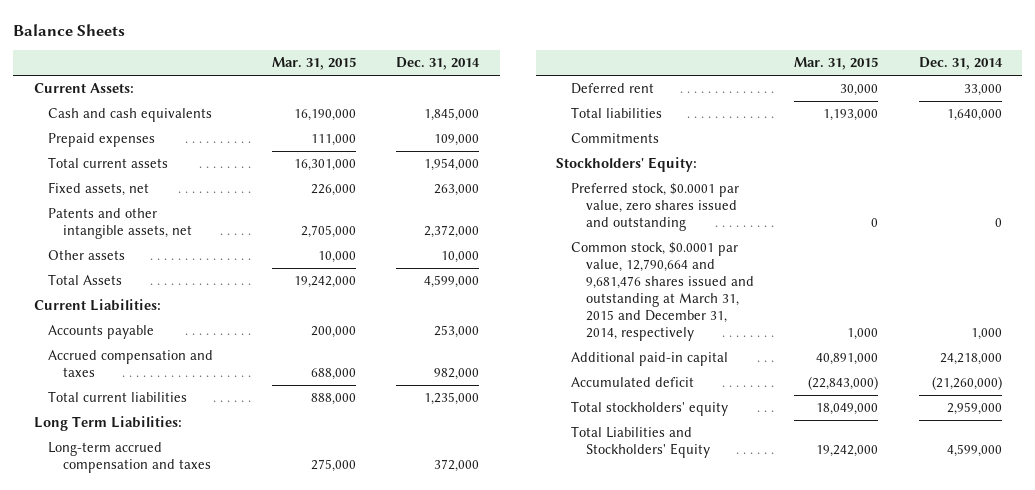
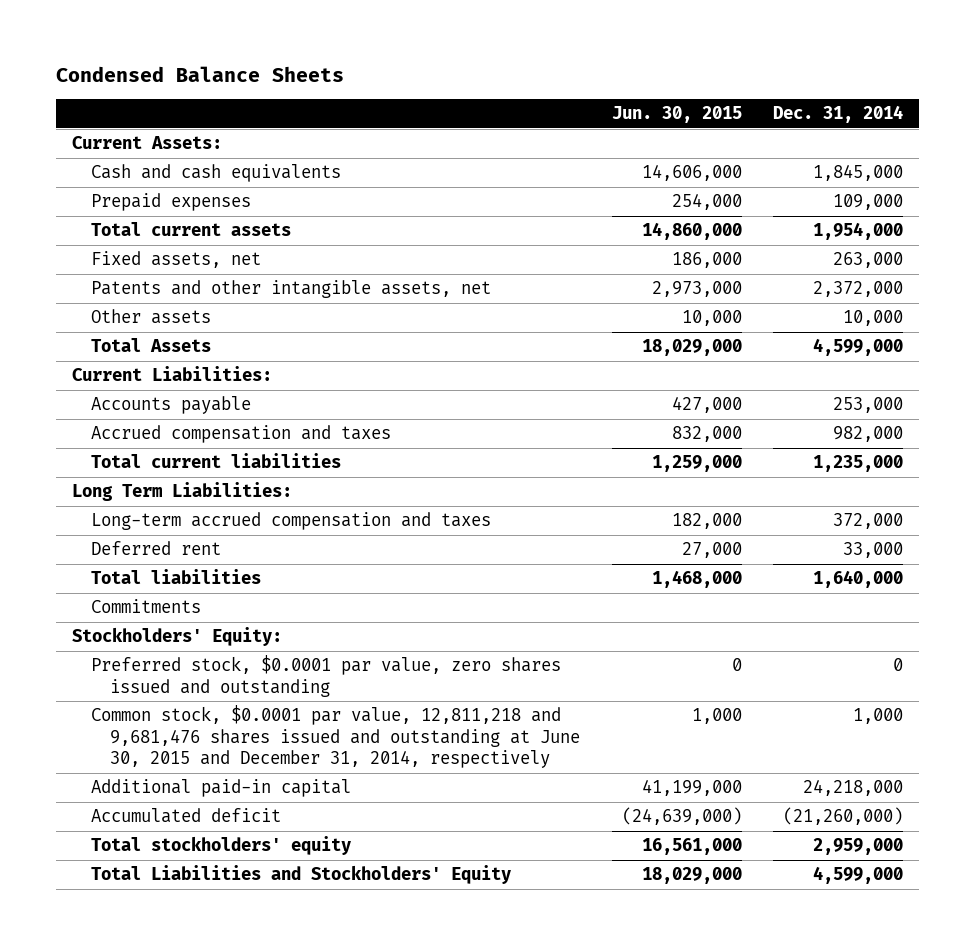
- Balance Sheets
+ Condensed Balance Sheets
- | Mar. 31, 2015 | Dec. 31, 2014
+ | Jun. 30, 2015 | Dec. 31, 2014
- Common stock, $0.0001 par value, 12,790,664 and 9,681,476 shares issued and outstanding at March 31, 2015 and December 31, 2014, respectively | 1,000 | 1,000
+ Common stock, $0.0001 par value, 12,811,218 and 9,681,476 shares issued and outstanding at June 30, 2015 and December 31, 2014, respectively | 1,000 | 1,000

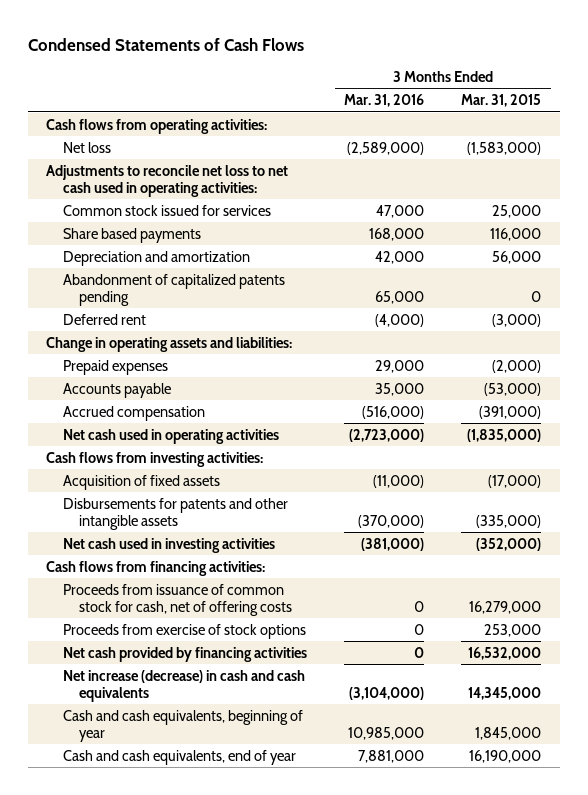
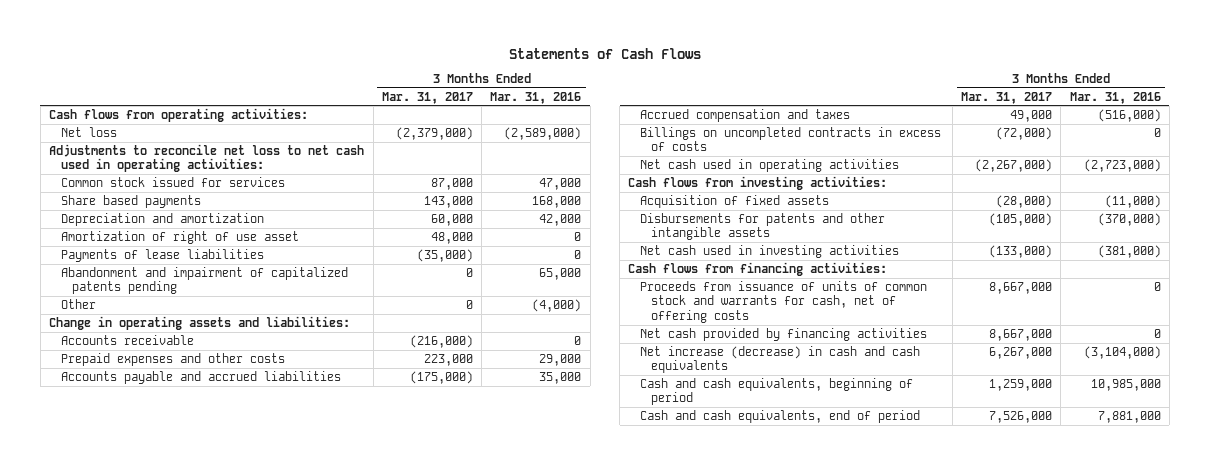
- Condensed Statements of Cash Flows
+ Statements of Cash Flows
- | 3 Months Ended Mar. 31, 2016 | 3 Months Ended Mar. 31, 2015
+ | 3 Months Ended Mar. 31, 2017 | 3 Months Ended Mar. 31, 2016
- Abandonment of capitalized patents pending | 65,000 | 0
- Deferred rent | (4,000) | (3,000)
+ Amortization of right of use asset | 48,000 | 0
+ Payments of lease liabilities | (35,000) | 0
+ Abandonment and impairment of capitalized patents pending | 0 | 65,000
+ Other | 0 | (4,000)
- Prepaid expenses | 29,000 | (2,000)
- Accounts payable | 35,000 | (53,000)
- Accrued compensation | (516,000) | (391,000)
+ Accounts receivable | (216,000) | 0
+ Prepaid expenses and other costs | 223,000 | 29,000
+ Accounts payable and accrued liabilities | (175,000) | 35,000
+ Accrued compensation and taxes | 49,000 | (516,000)
+ Billings on uncompleted contracts in excess of costs | (72,000) | 0
- Proceeds from issuance of common stock for cash, net of offering costs | 0 | 16,279,000
- Proceeds from exercise of stock options | 0 | 253,000
+ Proceeds from issuance of units of common stock and warrants for cash, net of offering costs | 8,667,000 | 0
- Cash and cash equivalents, beginning of year | 10,985,000 | 1,845,000
- Cash and cash equivalents, end of year | 7,881,000 | 16,190,000
+ Cash and cash equivalents, beginning of period | 1,259,000 | 10,985,000
+ Cash and cash equivalents, end of period | 7,526,000 | 7,881,000

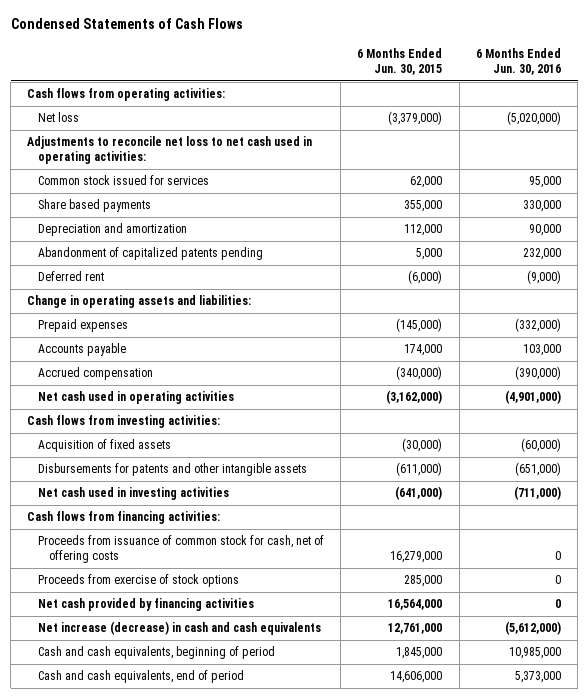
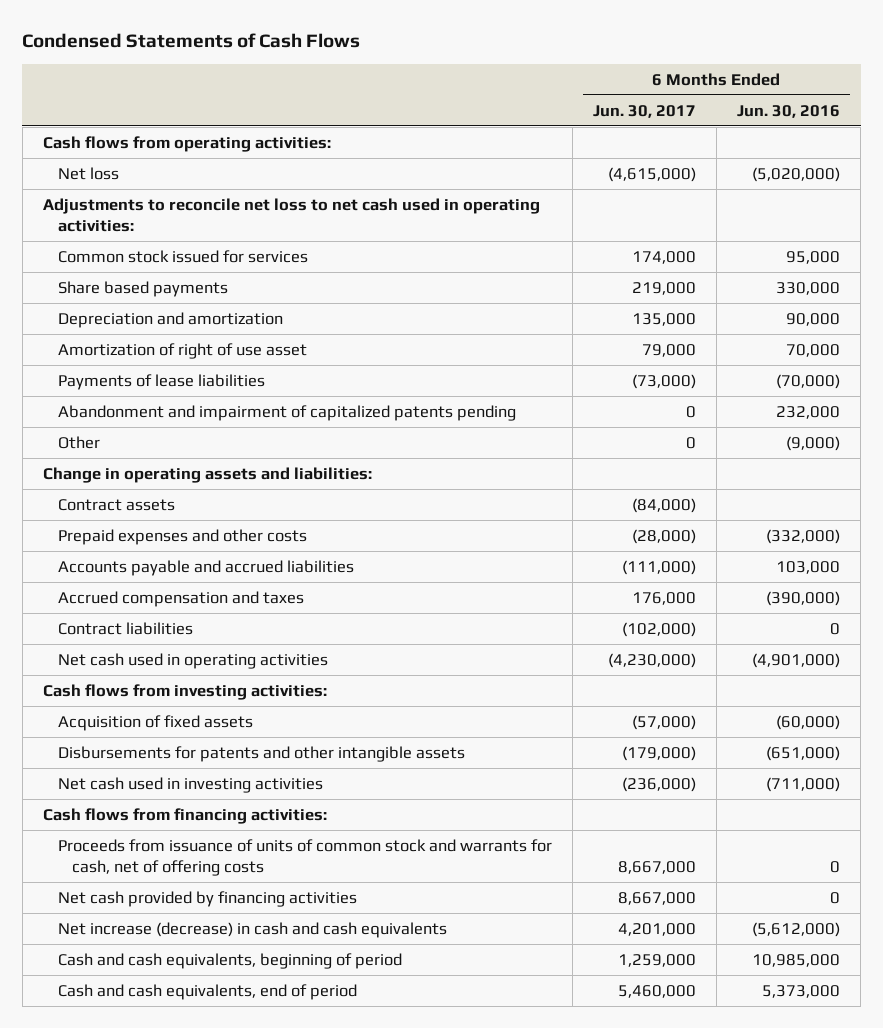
- | 6 Months Ended Jun. 30, 2015 | 6 Months Ended Jun. 30, 2016
+ | 6 Months Ended Jun. 30, 2017 | 6 Months Ended Jun. 30, 2016
- Abandonment of capitalized patents pending | 5,000 | 232,000
- Deferred rent | (6,000) | (9,000)
+ Amortization of right of use asset | 79,000 | 70,000
+ Payments of lease liabilities | (73,000) | (70,000)
+ Abandonment and impairment of capitalized patents pending | 0 | 232,000
+ Other | 0 | (9,000)
- Prepaid expenses | (145,000) | (332,000)
- Accounts payable | 174,000 | 103,000
- Accrued compensation | (340,000) | (390,000)
+ Contract assets | (84,000) |
+ Prepaid expenses and other costs | (28,000) | (332,000)
+ Accounts payable and accrued liabilities | (111,000) | 103,000
+ Accrued compensation and taxes | 176,000 | (390,000)
+ Contract liabilities | (102,000) | 0
- Proceeds from issuance of common stock for cash, net of offering costs | 16,279,000 | 0
- Proceeds from exercise of stock options | 285,000 | 0
+ Proceeds from issuance of units of common stock and warrants for cash, net of offering costs | 8,667,000 | 0

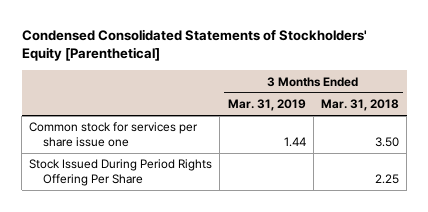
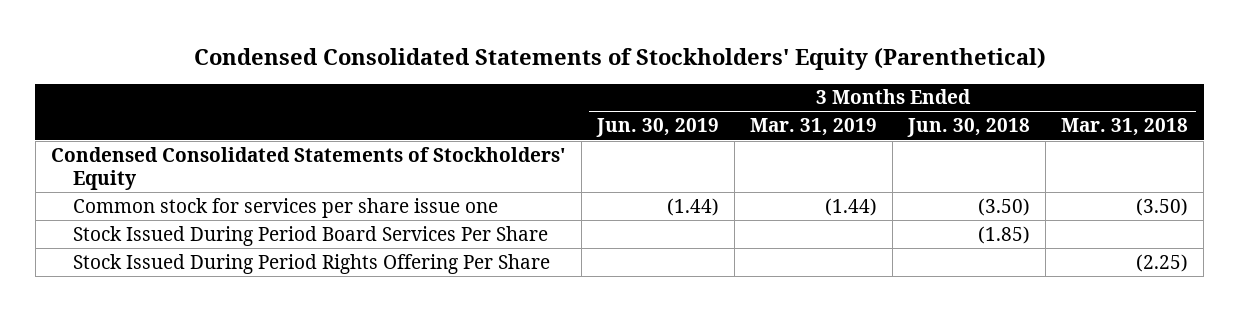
- Condensed Consolidated Statements of Stockholders' Equity [Parenthetical]
+ Condensed Consolidated Statements of Stockholders' Equity (Parenthetical)
- | 3 Months Ended Mar. 31, 2019 | 3 Months Ended Mar. 31, 2018
+ | 3 Months Ended Jun. 30, 2019 | 3 Months Ended Mar. 31, 2019 | 3 Months Ended Jun. 30, 2018 | 3 Months Ended Mar. 31, 2018
- Common stock for services per share issue one | 1.44 | 3.50
- Stock Issued During Period Rights Offering Per Share | | 2.25
+ Condensed Consolidated Statements of Stockholders' Equity
+ Common stock for services per share issue one | (1.44) | (1.44) | (3.50) | (3.50)
+ Stock Issued During Period Board Services Per Share | | | (1.85) |
+ Stock Issued During Period Rights Offering Per Share | | | | (2.25)

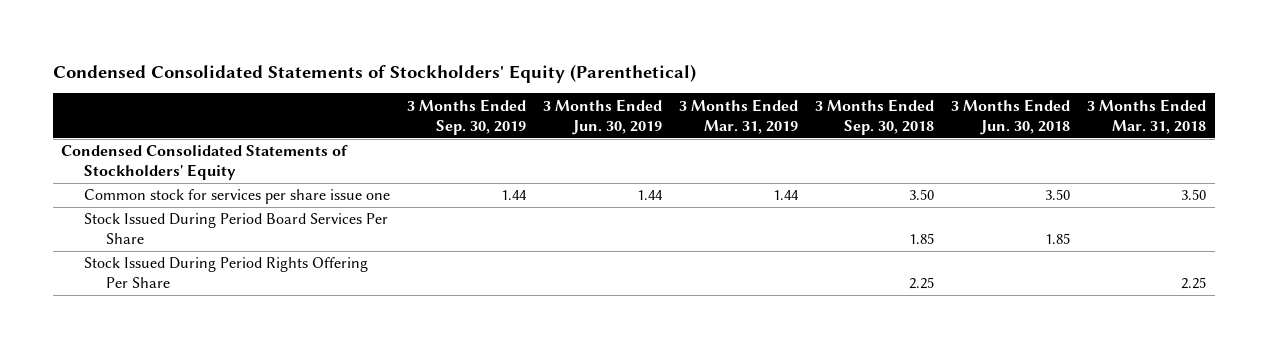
- | 3 Months Ended Jun. 30, 2019 | 3 Months Ended Mar. 31, 2019 | 3 Months Ended Jun. 30, 2018 | 3 Months Ended Mar. 31, 2018
+ | 3 Months Ended Sep. 30, 2019 | 3 Months Ended Jun. 30, 2019 | 3 Months Ended Mar. 31, 2019 | 3 Months Ended Sep. 30, 2018 | 3 Months Ended Jun. 30, 2018 | 3 Months Ended Mar. 31, 2018
- Common stock for services per share issue one | (1.44) | (1.44) | (3.50) | (3.50)
- Stock Issued During Period Board Services Per Share | | | (1.85) |
- Stock Issued During Period Rights Offering Per Share | | | | (2.25)
+ Common stock for services per share issue one | 1.44 | 1.44 | 1.44 | 3.50 | 3.50 | 3.50
+ Stock Issued During Period Board Services Per Share | | | | 1.85 | 1.85 |
+ Stock Issued During Period Rights Offering Per Share | | | | 2.25 | | 2.25

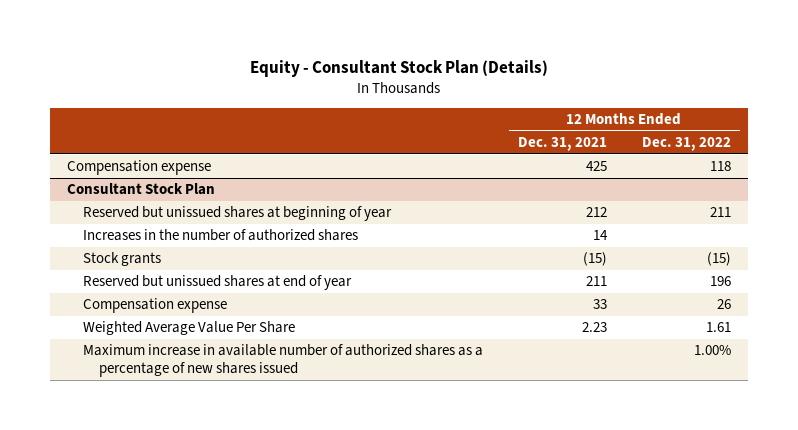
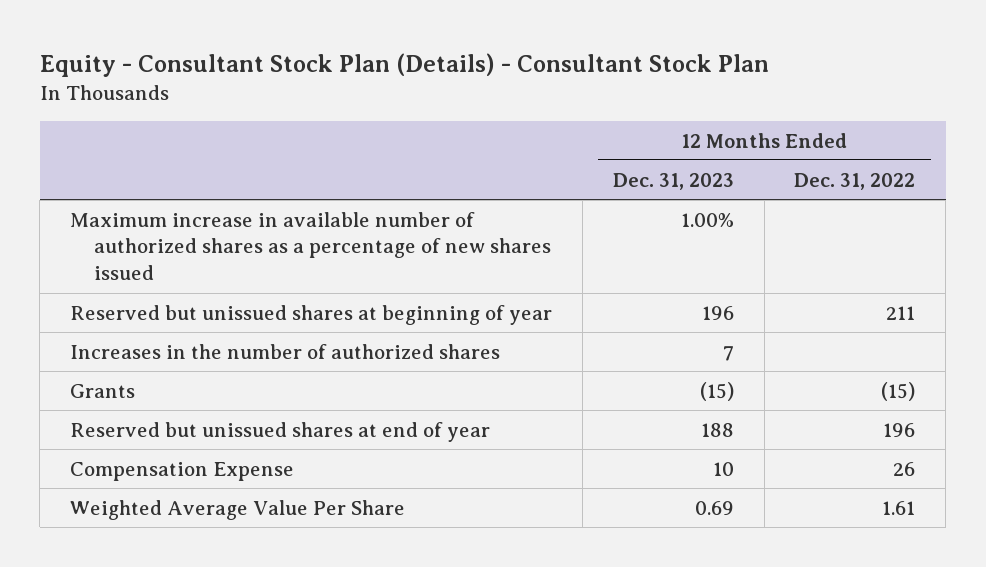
- Equity - Consultant Stock Plan (Details)
+ Equity - Consultant Stock Plan (Details) - Consultant Stock Plan
- | 12 Months Ended Dec. 31, 2021 | 12 Months Ended Dec. 31, 2022
+ | 12 Months Ended Dec. 31, 2023 | 12 Months Ended Dec. 31, 2022
- Compensation expense | 425 | 118
- Consultant Stock Plan
+ Maximum increase in available number of authorized shares as a percentage of new shares issued | 1.00% |
- Stock grants | (15) | (15)
+ Grants | (15) | (15)
- Compensation expense | 33 | 26
+ Compensation Expense | 10 | 26
- Maximum increase in available number of authorized shares as a percentage of new shares issued | | 1.00%

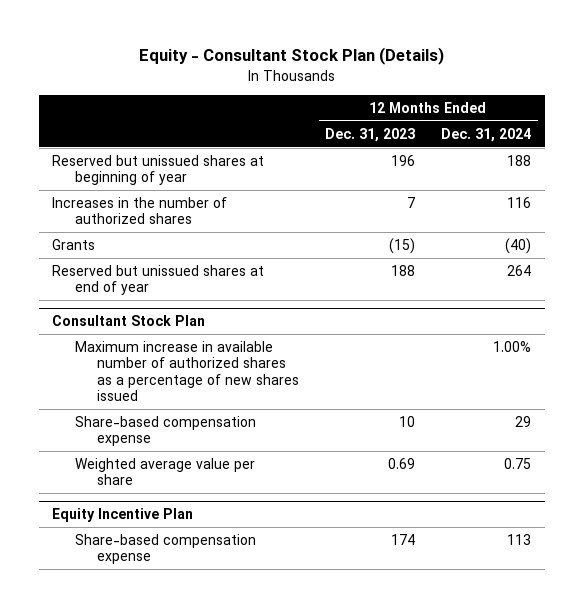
- Equity - Consultant Stock Plan (Details) - Consultant Stock Plan
+ Equity - Consultant Stock Plan (Details)
- | 12 Months Ended Dec. 31, 2023 | 12 Months Ended Dec. 31, 2022
+ | 12 Months Ended Dec. 31, 2023 | 12 Months Ended Dec. 31, 2024
- Maximum increase in available number of authorized shares as a percentage of new shares issued | 1.00% |
- Compensation Expense | 10 | 26
- Weighted Average Value Per Share | 0.69 | 1.61
+ Consultant Stock Plan
+ Maximum increase in available number of authorized shares as a percentage of new shares issued | | 1.00%
+ Share-based compensation expense | 10 | 29
+ Weighted average value per share | 0.69 | 0.75
+ Equity Incentive Plan
+ Share-based compensation expense | 174 | 113

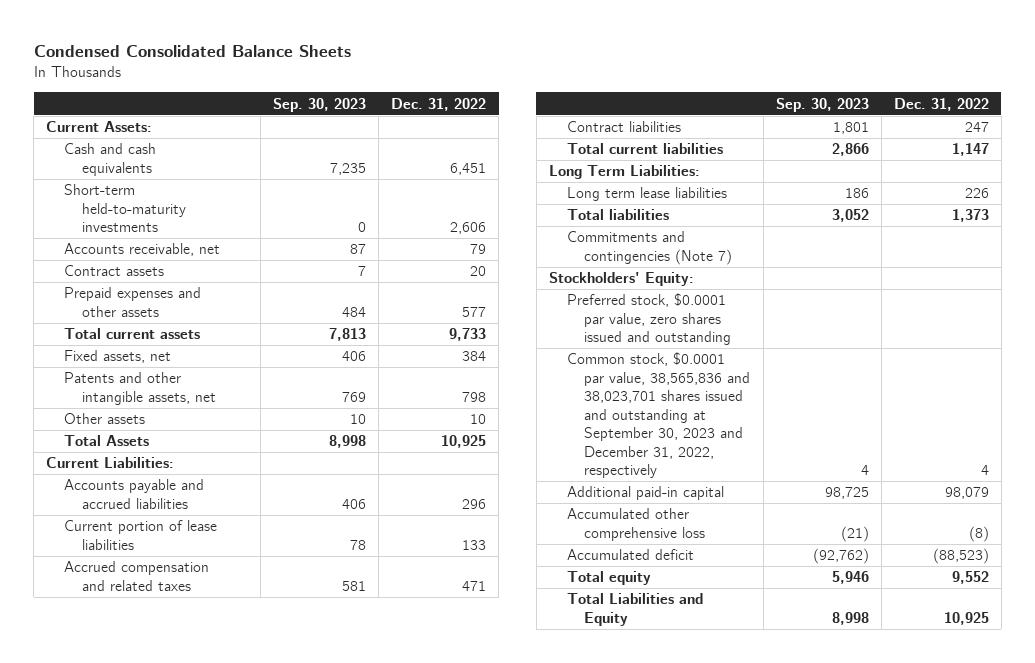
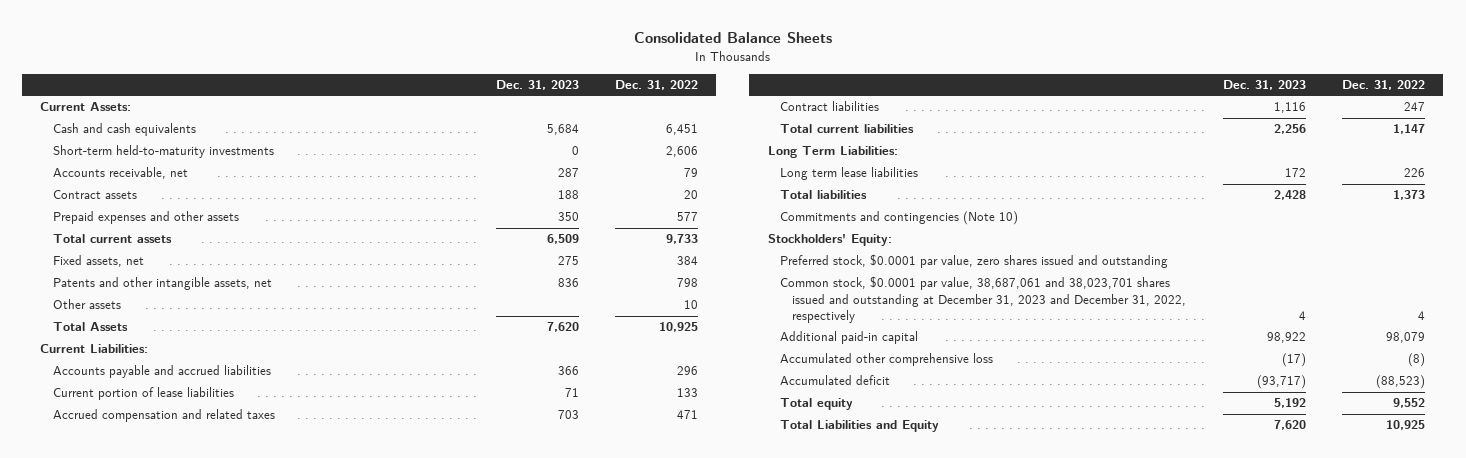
- Condensed Consolidated Balance Sheets
+ Consolidated Balance Sheets
- | Sep. 30, 2023 | Dec. 31, 2022
+ | Dec. 31, 2023 | Dec. 31, 2022
- Commitments and contingencies (Note 7)
+ Commitments and contingencies (Note 10)
- Common stock, $0.0001 par value, 38,565,836 and 38,023,701 shares issued and outstanding at September 30, 2023 and December 31, 2022, respectively | 4 | 4
+ Common stock, $0.0001 par value, 38,687,061 and 38,023,701 shares issued and outstanding at December 31, 2023 and December 31, 2022, respectively | 4 | 4

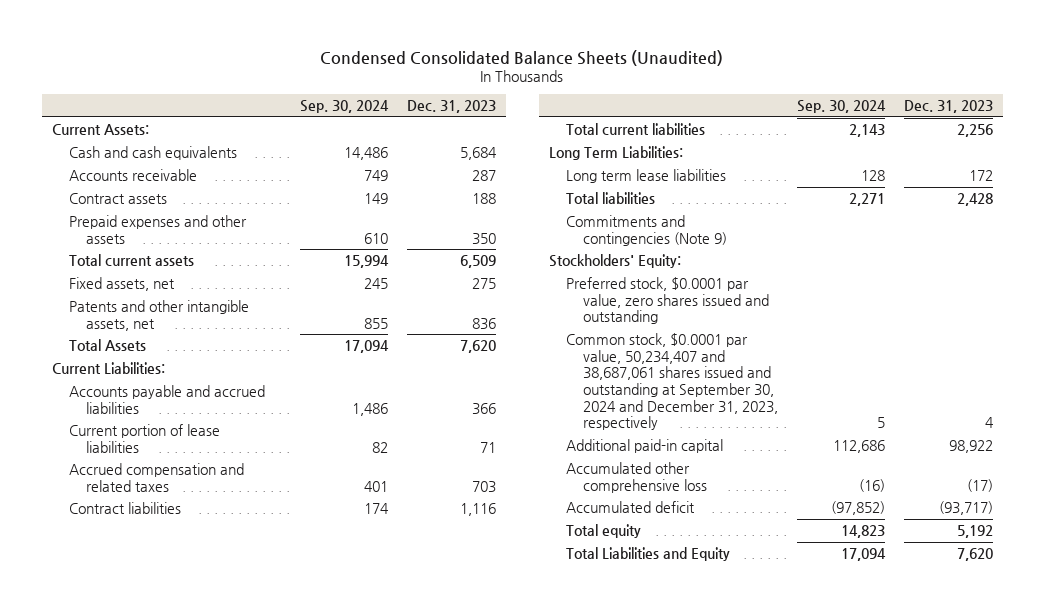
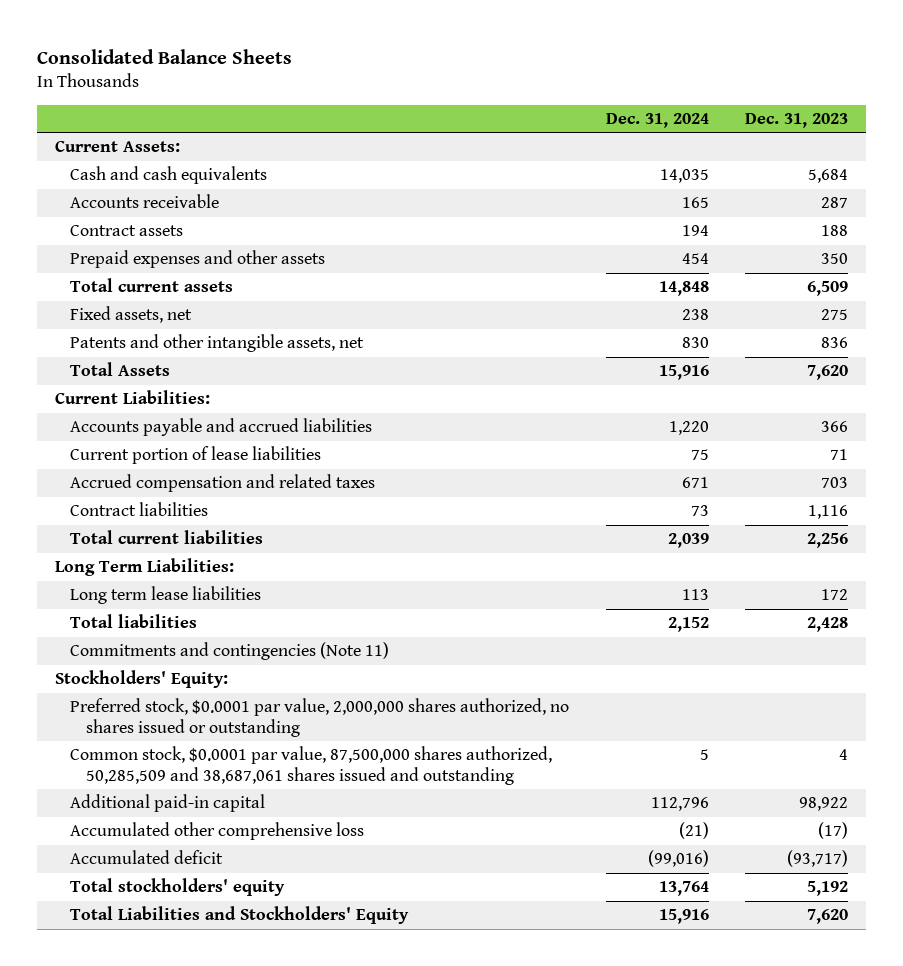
- Condensed Consolidated Balance Sheets (Unaudited)
+ Consolidated Balance Sheets
- | Sep. 30, 2024 | Dec. 31, 2023
+ | Dec. 31, 2024 | Dec. 31, 2023
- Commitments and contingencies (Note 9)
+ Commitments and contingencies (Note 11)
- Preferred stock, $0.0001 par value, zero shares issued and outstanding
- Common stock, $0.0001 par value, 50,234,407 and 38,687,061 shares issued and outstanding at September 30, 2024 and December 31, 2023, respectively | 5 | 4
+ Preferred stock, $0.0001 par value, 2,000,000 shares authorized, no shares issued or outstanding
+ Common stock, $0.0001 par value, 87,500,000 shares authorized, 50,285,509 and 38,687,061 shares issued and outstanding | 5 | 4
- Total equity | 14,823 | 5,192
- Total Liabilities and Equity | 17,094 | 7,620
+ Total stockholders' equity | 13,764 | 5,192
+ Total Liabilities and Stockholders' Equity | 15,916 | 7,620

